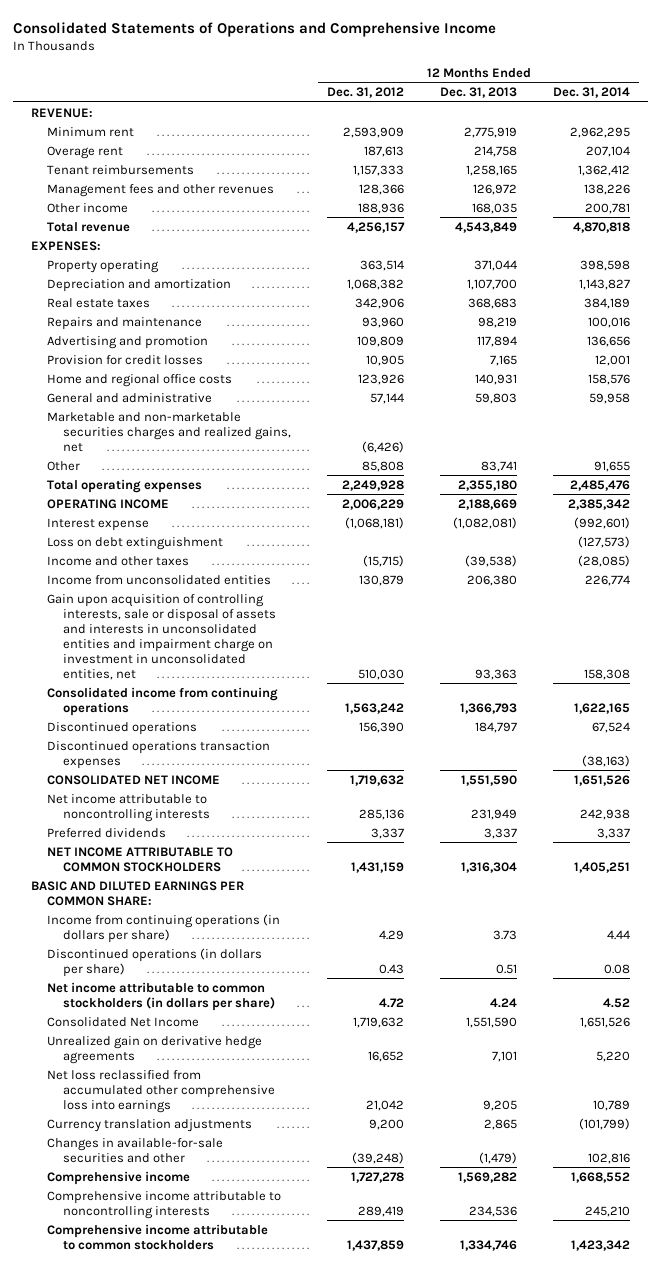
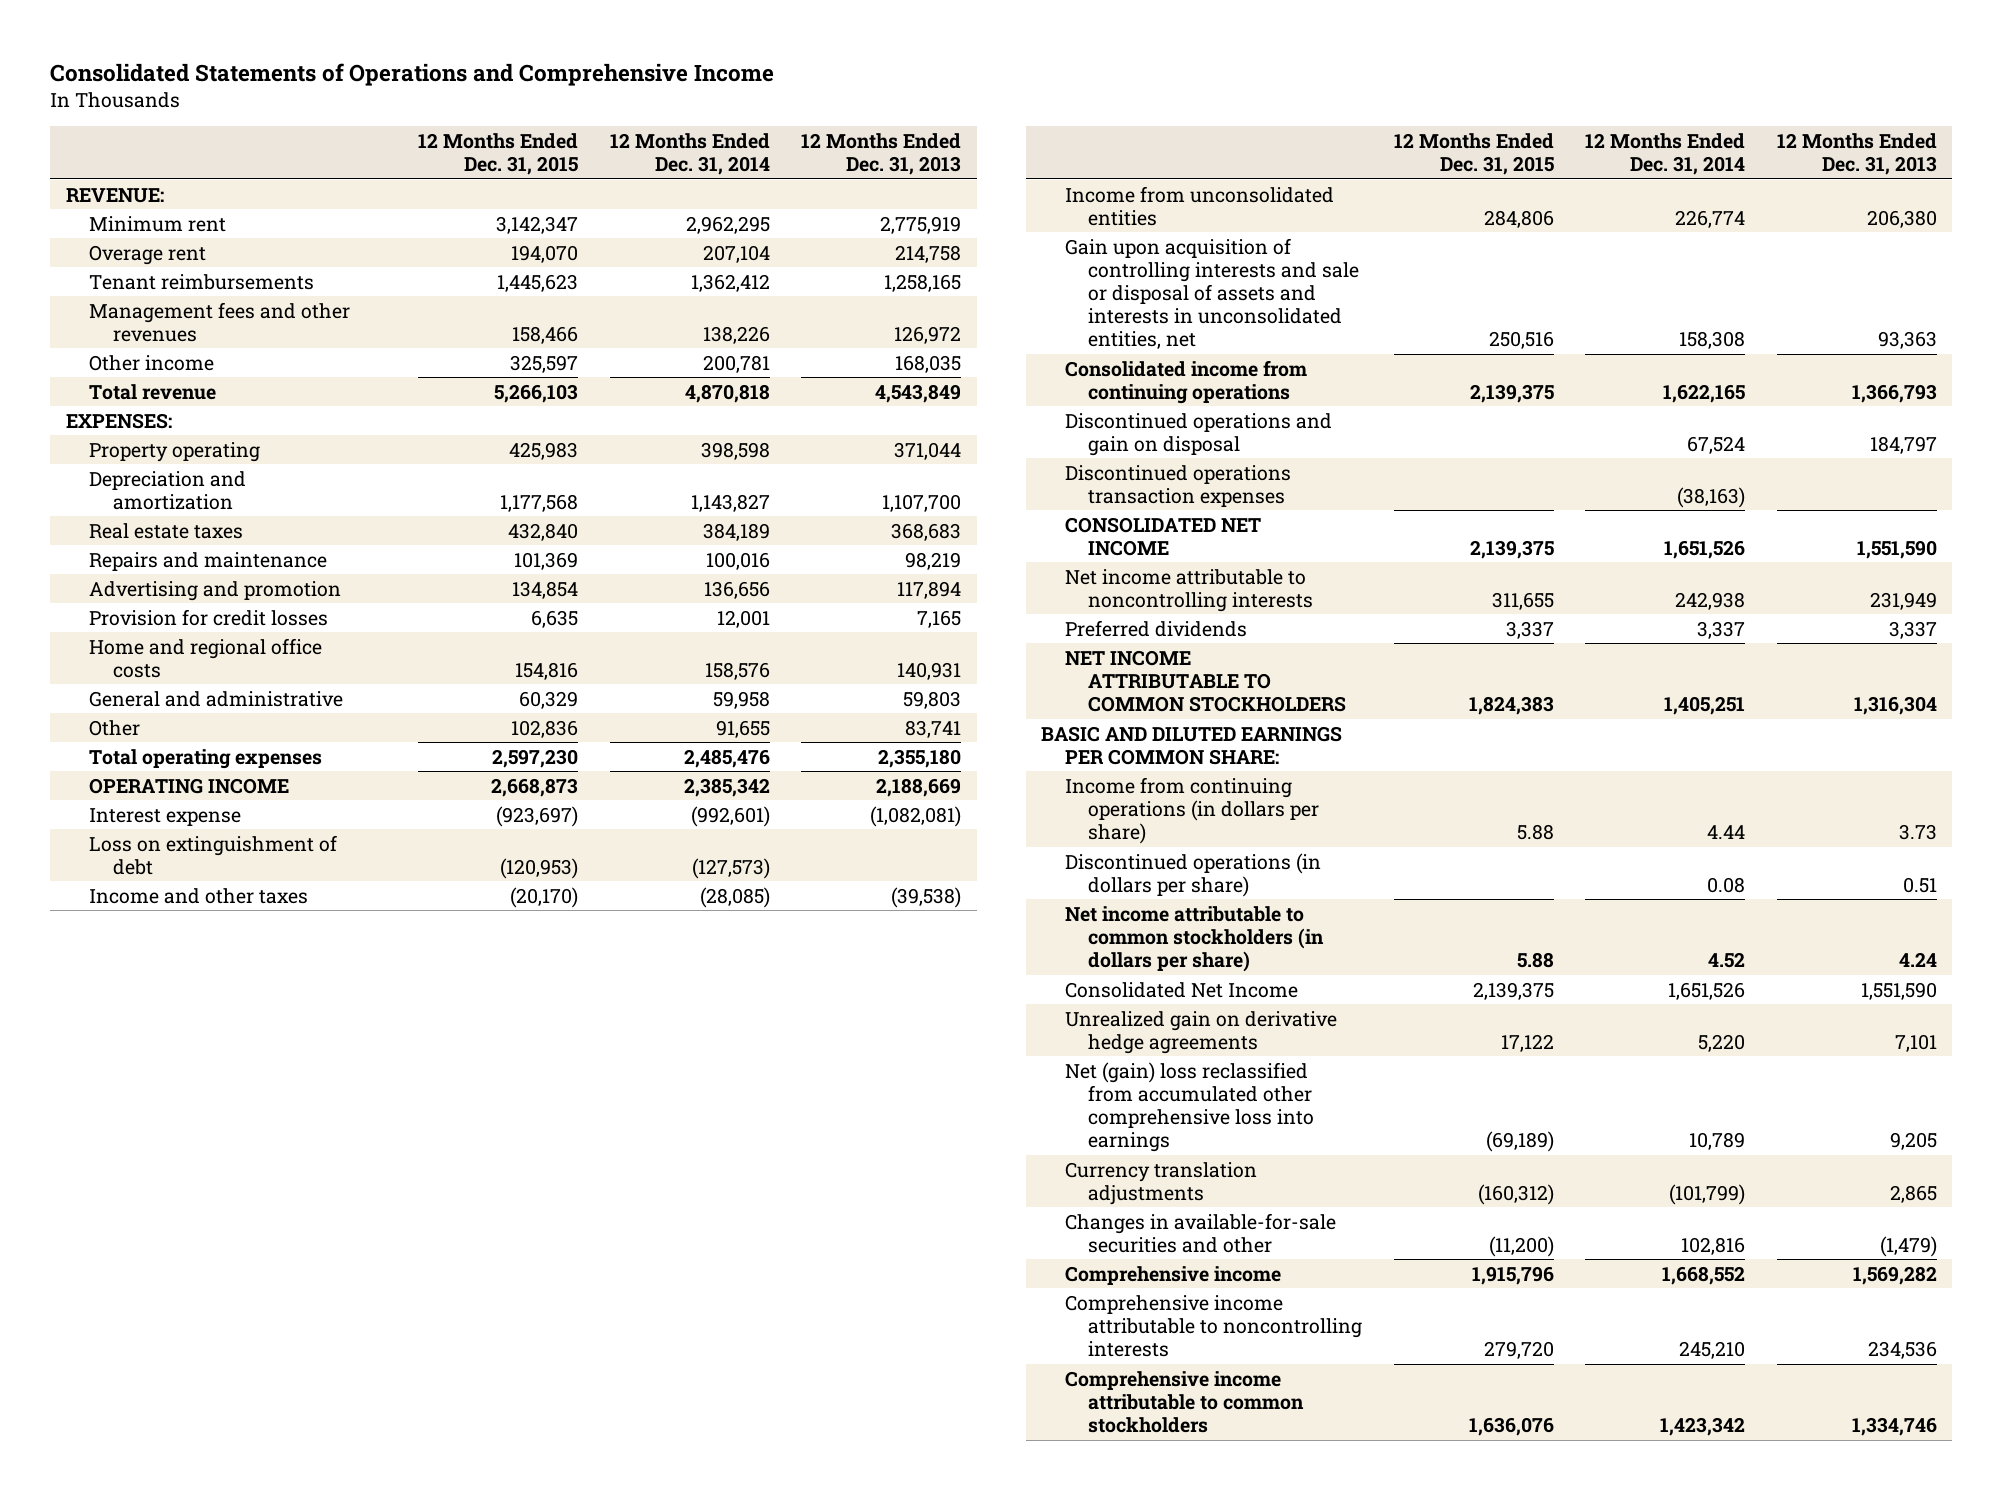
- | 12 Months Ended Dec. 31, 2012 | 12 Months Ended Dec. 31, 2013 | 12 Months Ended Dec. 31, 2014
+ | 12 Months Ended Dec. 31, 2015 | 12 Months Ended Dec. 31, 2014 | 12 Months Ended Dec. 31, 2013
- Marketable and non-marketable securities charges and realized gains, net | (6,426) | |
- Loss on debt extinguishment | | | (127,573)
+ Loss on extinguishment of debt | (120,953) | (127,573) |
- Gain upon acquisition of controlling interests, sale or disposal of assets and interests in unconsolidated entities and impairment charge on investment in unconsolidated entities, net | 510,030 | 93,363 | 158,308
+ Gain upon acquisition of controlling interests and sale or disposal of assets and interests in unconsolidated entities, net | 250,516 | 158,308 | 93,363
- Discontinued operations | 156,390 | 184,797 | 67,524
+ Discontinued operations and gain on disposal | | 67,524 | 184,797
- Net loss reclassified from accumulated other comprehensive loss into earnings | 21,042 | 9,205 | 10,789
+ Net (gain) loss reclassified from accumulated other comprehensive loss into earnings | (69,189) | 10,789 | 9,205

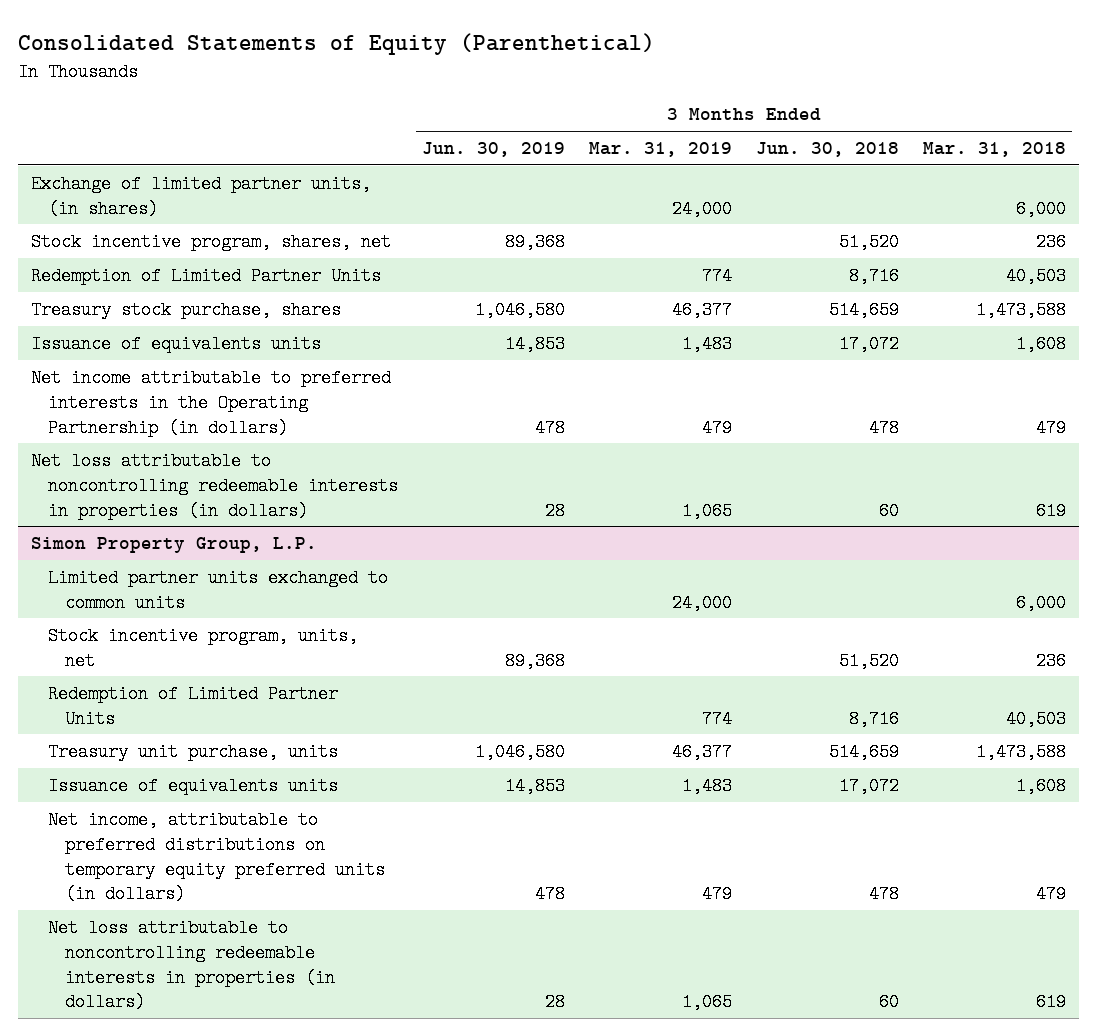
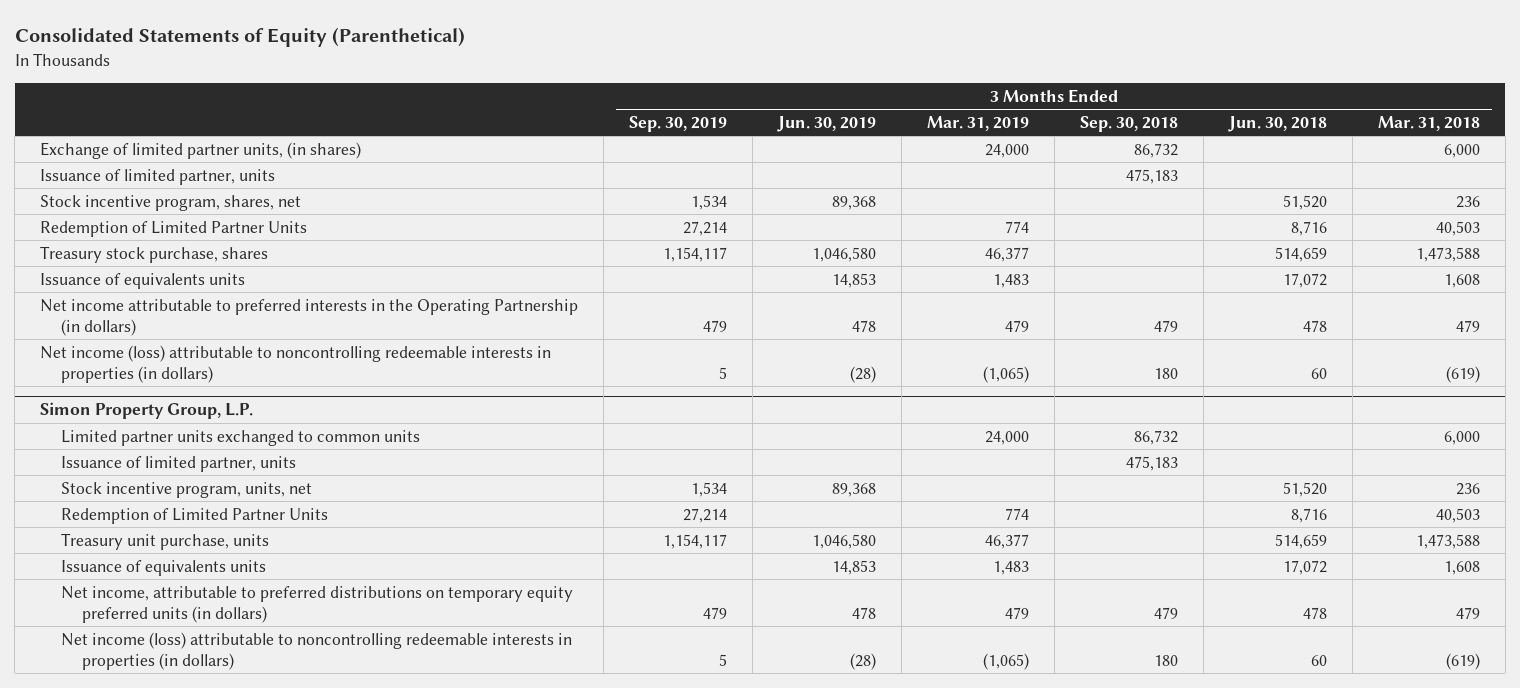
- | 3 Months Ended Jun. 30, 2019 | 3 Months Ended Mar. 31, 2019 | 3 Months Ended Jun. 30, 2018 | 3 Months Ended Mar. 31, 2018
+ | 3 Months Ended Sep. 30, 2019 | 3 Months Ended Jun. 30, 2019 | 3 Months Ended Mar. 31, 2019 | 3 Months Ended Sep. 30, 2018 | 3 Months Ended Jun. 30, 2018 | 3 Months Ended Mar. 31, 2018
+ Issuance of limited partner, units | | | | 475,183 | |
- Net loss attributable to noncontrolling redeemable interests in properties (in dollars) | 28 | 1,065 | 60 | 619
+ Net income (loss) attributable to noncontrolling redeemable interests in properties (in dollars) | 5 | (28) | (1,065) | 180 | 60 | (619)
@ Simon Property Group, L.P.
+ Issuance of limited partner, units | | | | 475,183 | |
- Net loss attributable to noncontrolling redeemable interests in properties (in dollars) | 28 | 1,065 | 60 | 619
+ Net income (loss) attributable to noncontrolling redeemable interests in properties (in dollars) | 5 | (28) | (1,065) | 180 | 60 | (619)

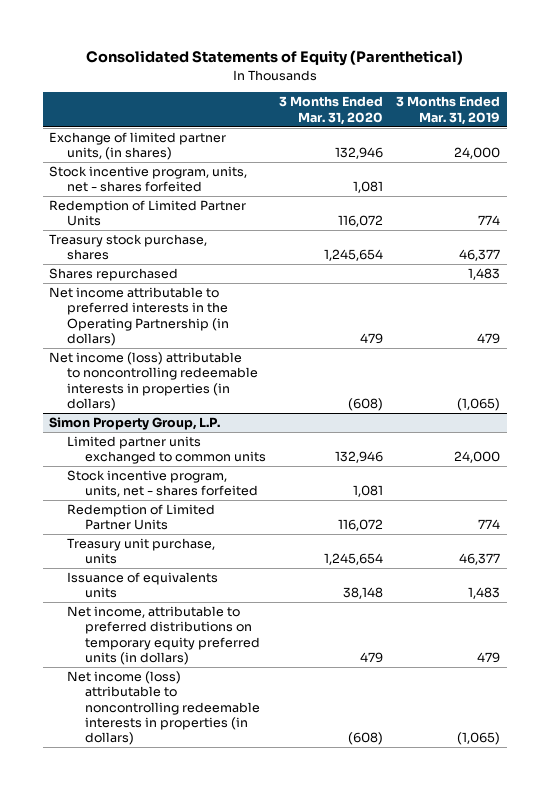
- | 3 Months Ended Sep. 30, 2019 | 3 Months Ended Jun. 30, 2019 | 3 Months Ended Mar. 31, 2019 | 3 Months Ended Sep. 30, 2018 | 3 Months Ended Jun. 30, 2018 | 3 Months Ended Mar. 31, 2018
+ | 3 Months Ended Mar. 31, 2020 | 3 Months Ended Mar. 31, 2019
- Issuance of limited partner, units | | | | 475,183 | |
- Stock incentive program, shares, net | 1,534 | 89,368 | | | 51,520 | 236
+ Stock incentive program, units, net - shares forfeited | 1,081 |
- Issuance of equivalents units | | 14,853 | 1,483 | | 17,072 | 1,608
+ Shares repurchased | | 1,483
@ Simon Property Group, L.P.
- Issuance of limited partner, units | | | | 475,183 | |
- Stock incentive program, units, net | 1,534 | 89,368 | | | 51,520 | 236
+ Stock incentive program, units, net - shares forfeited | 1,081 |

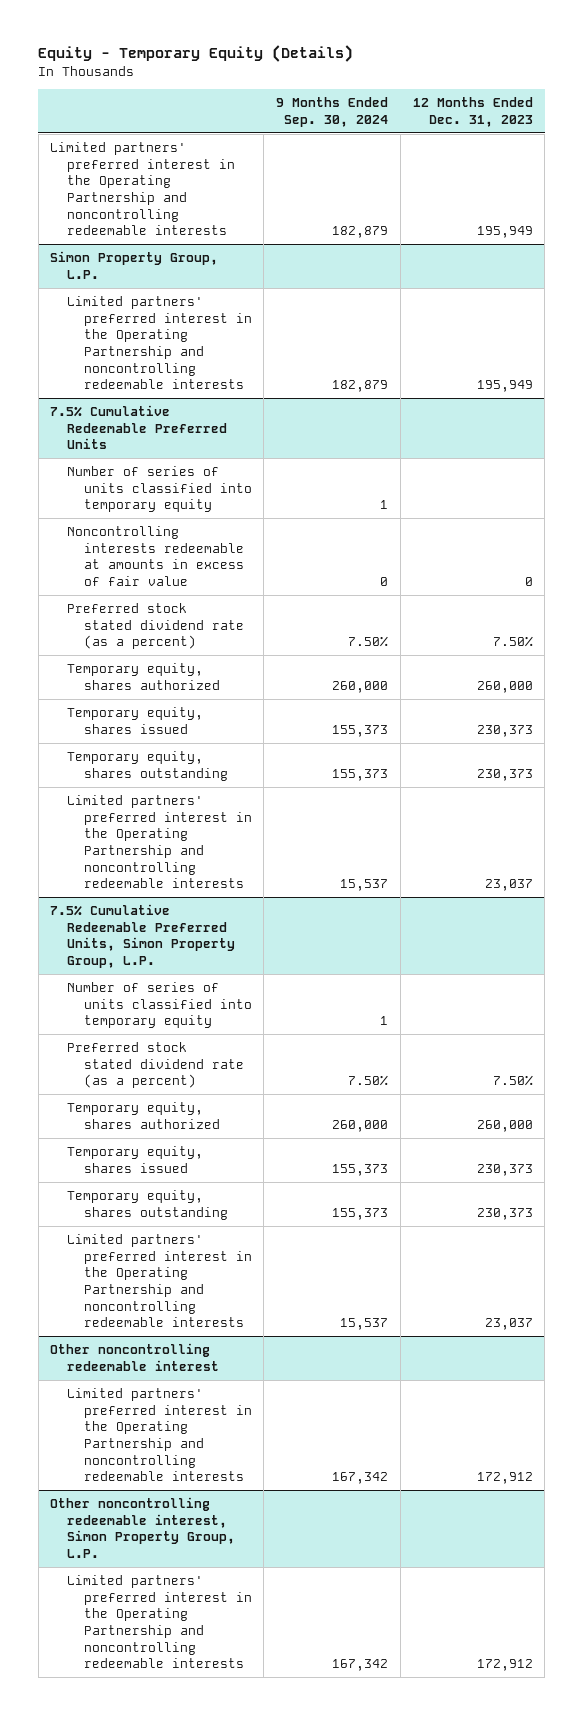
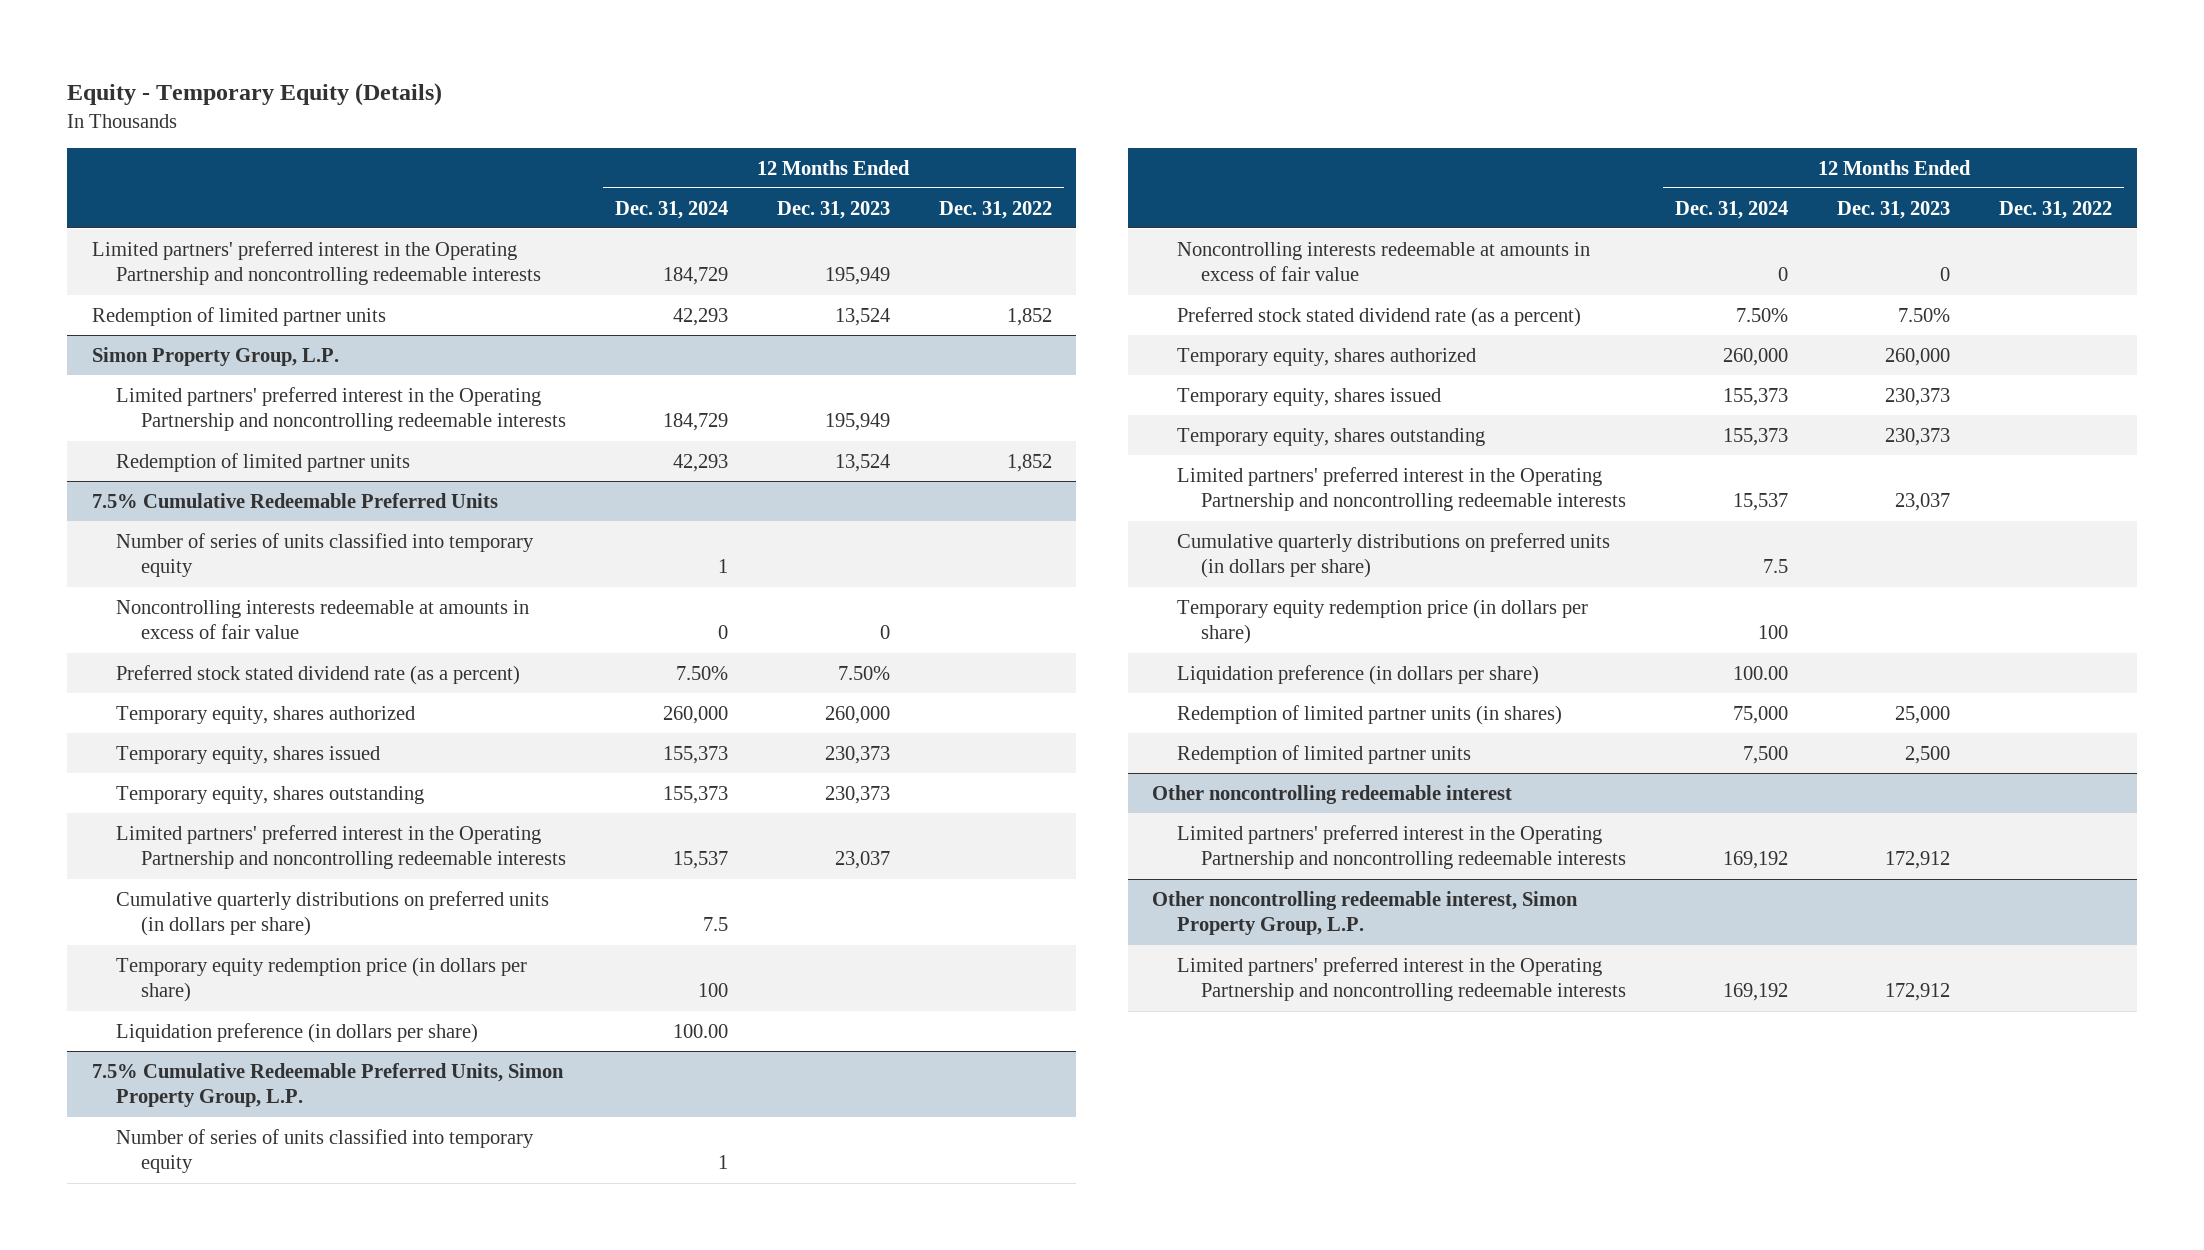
- | 9 Months Ended Sep. 30, 2024 | 12 Months Ended Dec. 31, 2023
+ | 12 Months Ended Dec. 31, 2024 | 12 Months Ended Dec. 31, 2023 | 12 Months Ended Dec. 31, 2022
+ Redemption of limited partner units | 42,293 | 13,524 | 1,852
@ Simon Property Group, L.P.
+ Redemption of limited partner units | 42,293 | 13,524 | 1,852
@ 7.5% Cumulative Redeemable Preferred Units
+ Cumulative quarterly distributions on preferred units (in dollars per share) | 7.5 | |
+ Temporary equity redemption price (in dollars per share) | 100 | |
+ Liquidation preference (in dollars per share) | 100.00 | |
@ 7.5% Cumulative Redeemable Preferred Units, Simon Property Group, L.P.
+ Noncontrolling interests redeemable at amounts in excess of fair value | 0 | 0 |
+ Cumulative quarterly distributions on preferred units (in dollars per share) | 7.5 | |
+ Temporary equity redemption price (in dollars per share) | 100 | |
+ Liquidation preference (in dollars per share) | 100.00 | |
+ Redemption of limited partner units (in shares) | 75,000 | 25,000 |
+ Redemption of limited partner units | 7,500 | 2,500 |

